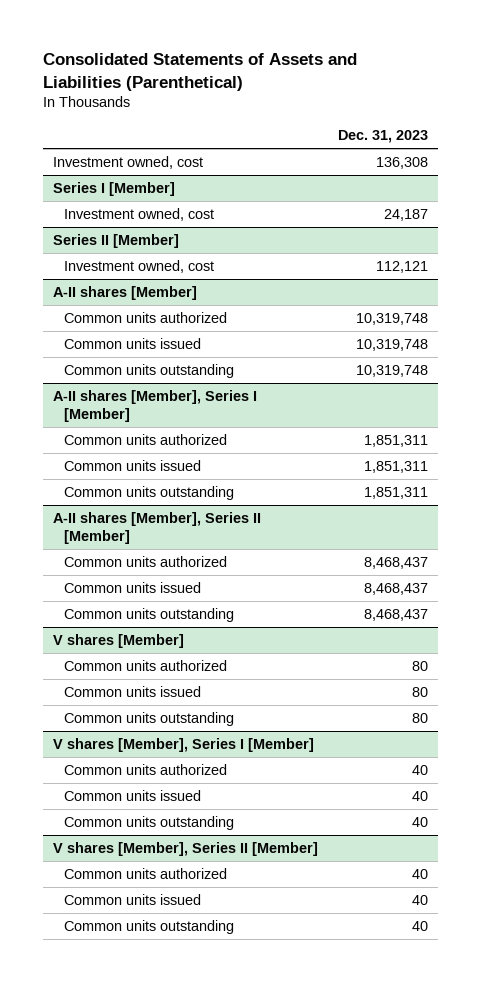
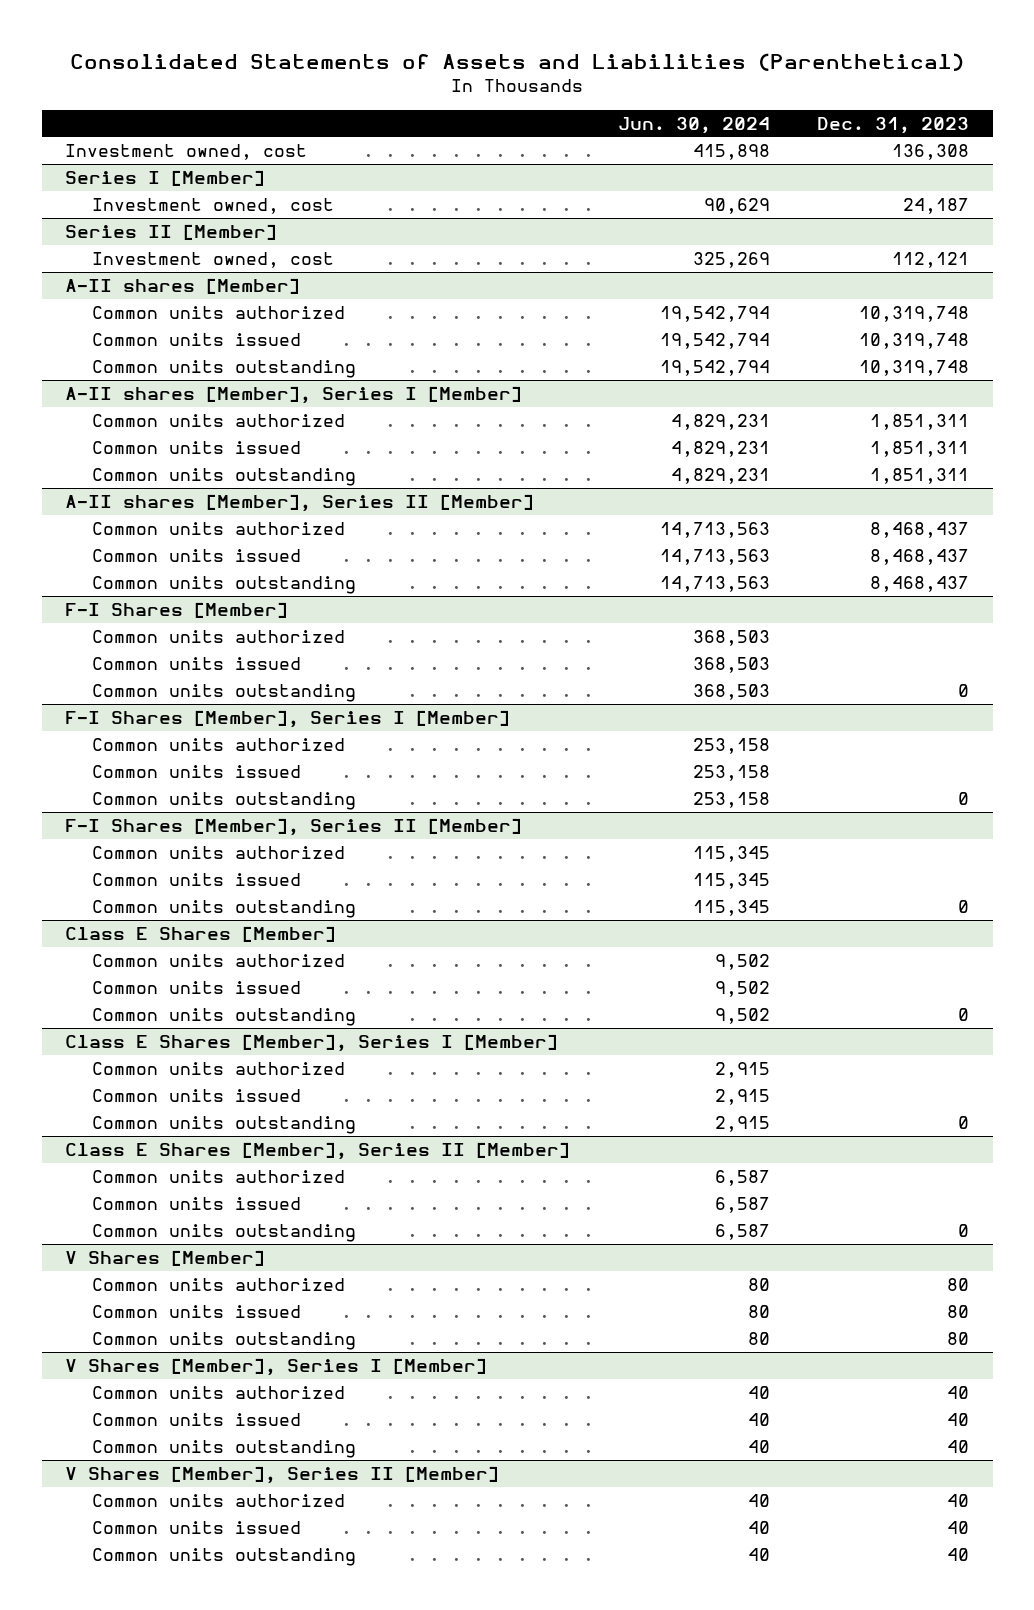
- | Dec. 31, 2023
+ | Jun. 30, 2024 | Dec. 31, 2023
- V shares [Member]
+ F-I Shares [Member]
+ Common units authorized | 368,503 |
+ Common units issued | 368,503 |
+ Common units outstanding | 368,503 | 0
+ F-I Shares [Member], Series I [Member]
+ Common units authorized | 253,158 |
+ Common units issued | 253,158 |
+ Common units outstanding | 253,158 | 0
+ F-I Shares [Member], Series II [Member]
+ Common units authorized | 115,345 |
+ Common units issued | 115,345 |
+ Common units outstanding | 115,345 | 0
+ Class E Shares [Member]
+ Common units authorized | 9,502 |
+ Common units issued | 9,502 |
+ Common units outstanding | 9,502 | 0
+ Class E Shares [Member], Series I [Member]
+ Common units authorized | 2,915 |
+ Common units issued | 2,915 |
+ Common units outstanding | 2,915 | 0
+ Class E Shares [Member], Series II [Member]
+ Common units authorized | 6,587 |
+ Common units issued | 6,587 |
+ Common units outstanding | 6,587 | 0
+ V Shares [Member]
- V shares [Member], Series I [Member]
+ V Shares [Member], Series I [Member]
- V shares [Member], Series II [Member]
+ V Shares [Member], Series II [Member]

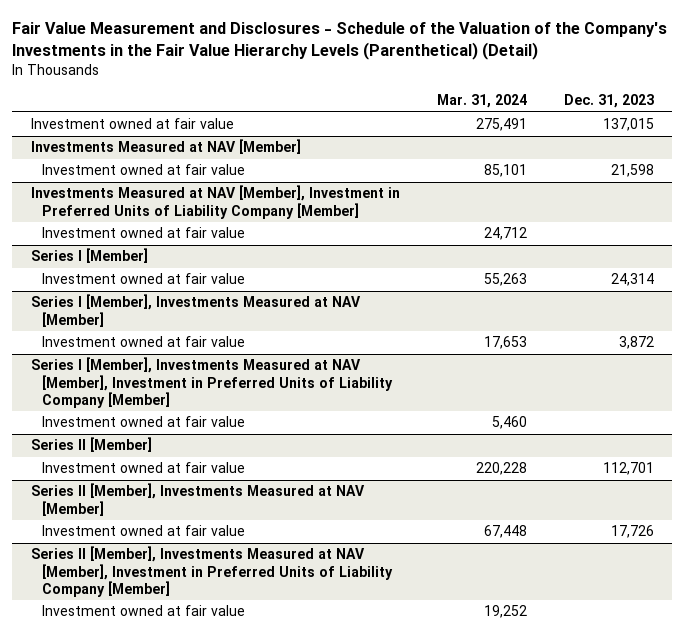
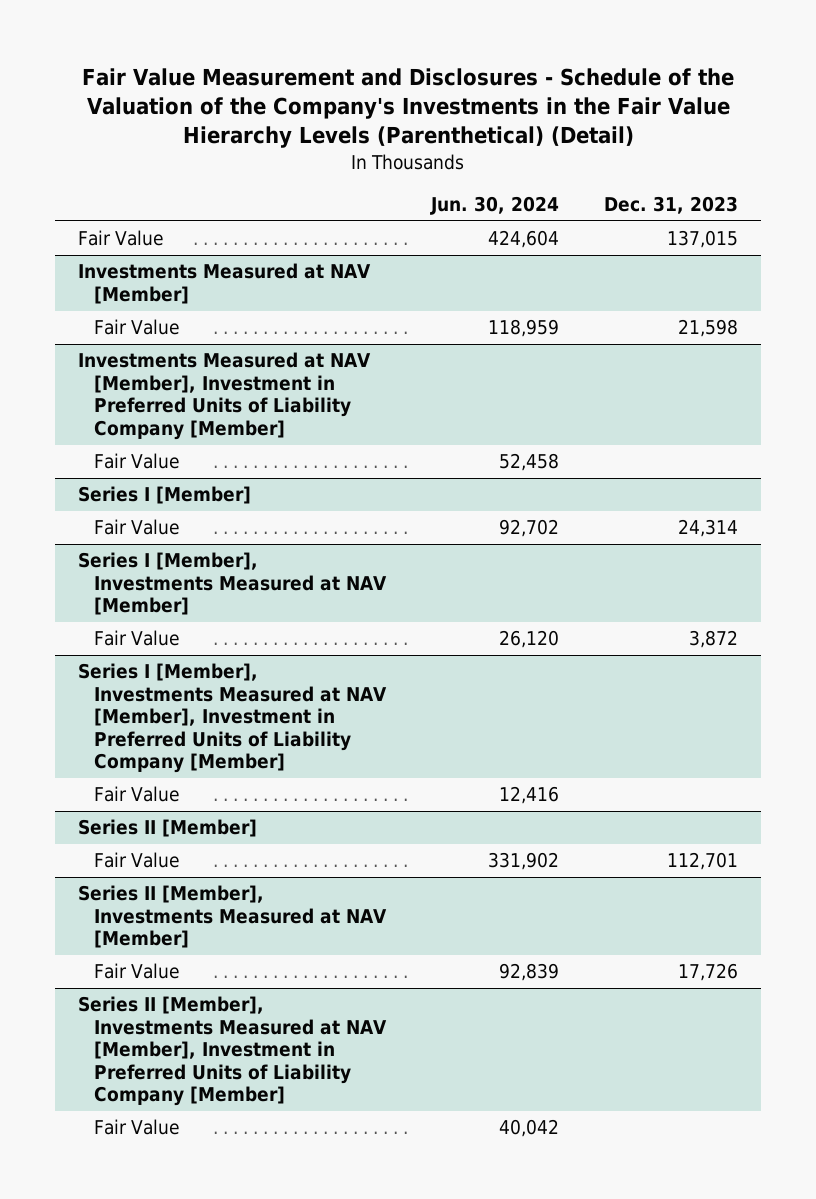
- | Mar. 31, 2024 | Dec. 31, 2023
+ | Jun. 30, 2024 | Dec. 31, 2023
- Investment owned at fair value | 275,491 | 137,015
+ Fair Value | 424,604 | 137,015
@ Investments Measured at NAV [Member]
- Investment owned at fair value | 85,101 | 21,598
+ Fair Value | 118,959 | 21,598
@ Investments Measured at NAV [Member], Investment in Preferred Units of Liability Company [Member]
- Investment owned at fair value | 24,712 |
+ Fair Value | 52,458 |
@ Series I [Member]
- Investment owned at fair value | 55,263 | 24,314
+ Fair Value | 92,702 | 24,314
@ Series I [Member], Investments Measured at NAV [Member]
- Investment owned at fair value | 17,653 | 3,872
+ Fair Value | 26,120 | 3,872
@ Series I [Member], Investments Measured at NAV [Member], Investment in Preferred Units of Liability Company [Member]
- Investment owned at fair value | 5,460 |
+ Fair Value | 12,416 |
@ Series II [Member]
- Investment owned at fair value | 220,228 | 112,701
+ Fair Value | 331,902 | 112,701
@ Series II [Member], Investments Measured at NAV [Member]
- Investment owned at fair value | 67,448 | 17,726
+ Fair Value | 92,839 | 17,726
@ Series II [Member], Investments Measured at NAV [Member], Investment in Preferred Units of Liability Company [Member]
- Investment owned at fair value | 19,252 |
+ Fair Value | 40,042 |

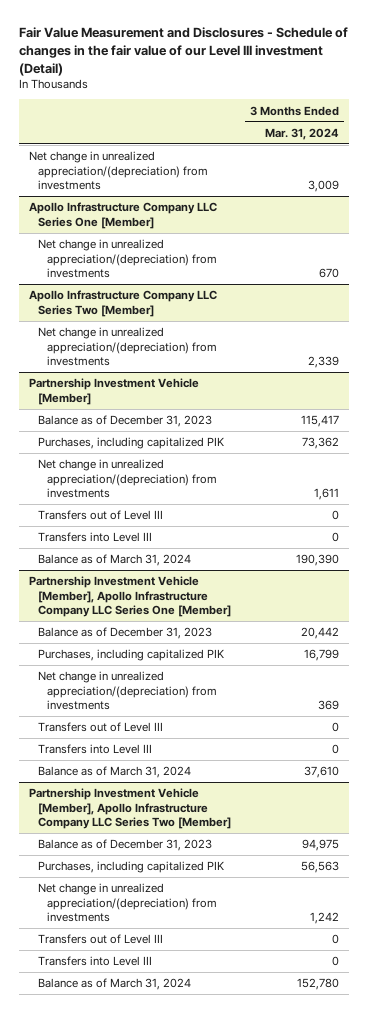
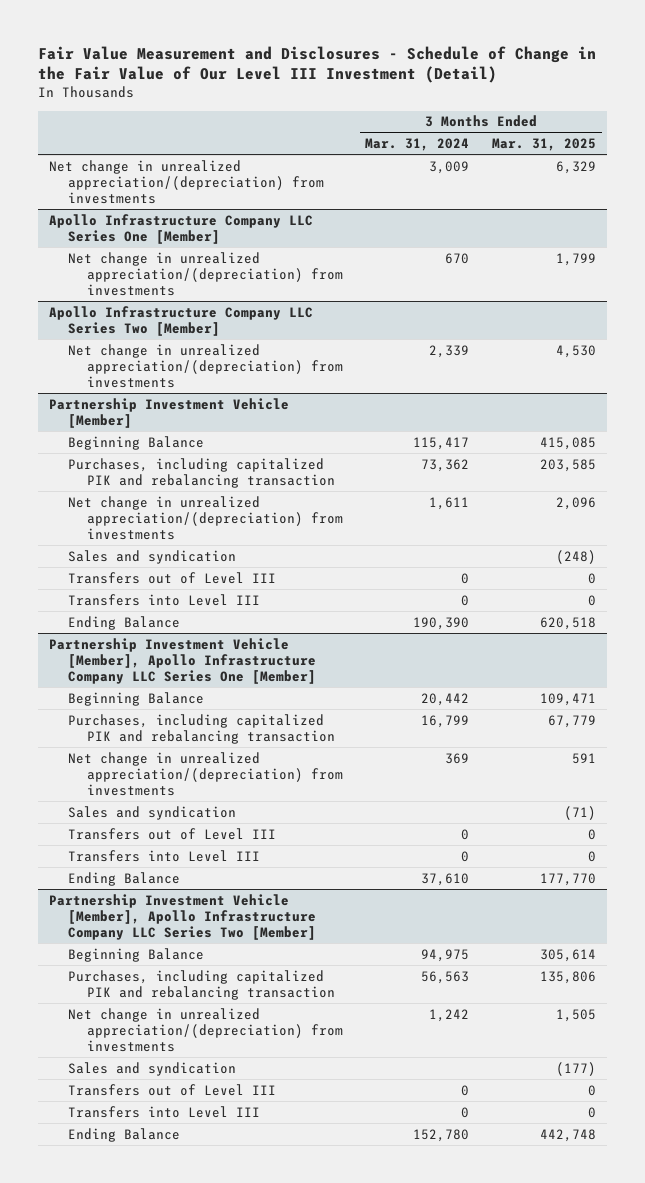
- Fair Value Measurement and Disclosures - Schedule of changes in the fair value of our Level III investment (Detail)
+ Fair Value Measurement and Disclosures - Schedule of Change in the Fair Value of Our Level III Investment (Detail)
- | 3 Months Ended Mar. 31, 2024
+ | 3 Months Ended Mar. 31, 2024 | 3 Months Ended Mar. 31, 2025
@ Partnership Investment Vehicle [Member]
- Balance as of December 31, 2023 | 115,417
- Purchases, including capitalized PIK | 73,362
+ Beginning Balance | 115,417 | 415,085
+ Purchases, including capitalized PIK and rebalancing transaction | 73,362 | 203,585
+ Sales and syndication | | (248)
- Balance as of March 31, 2024 | 190,390
+ Ending Balance | 190,390 | 620,518
@ Partnership Investment Vehicle [Member], Apollo Infrastructure Company LLC Series One [Member]
- Balance as of December 31, 2023 | 20,442
- Purchases, including capitalized PIK | 16,799
+ Beginning Balance | 20,442 | 109,471
+ Purchases, including capitalized PIK and rebalancing transaction | 16,799 | 67,779
+ Sales and syndication | | (71)
- Balance as of March 31, 2024 | 37,610
+ Ending Balance | 37,610 | 177,770
@ Partnership Investment Vehicle [Member], Apollo Infrastructure Company LLC Series Two [Member]
- Balance as of December 31, 2023 | 94,975
- Purchases, including capitalized PIK | 56,563
+ Beginning Balance | 94,975 | 305,614
+ Purchases, including capitalized PIK and rebalancing transaction | 56,563 | 135,806
+ Sales and syndication | | (177)
- Balance as of March 31, 2024 | 152,780
+ Ending Balance | 152,780 | 442,748

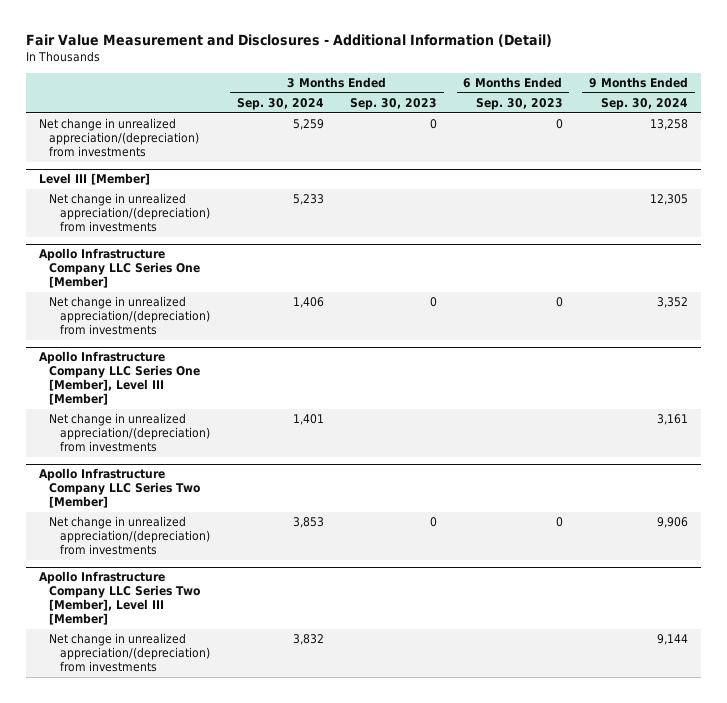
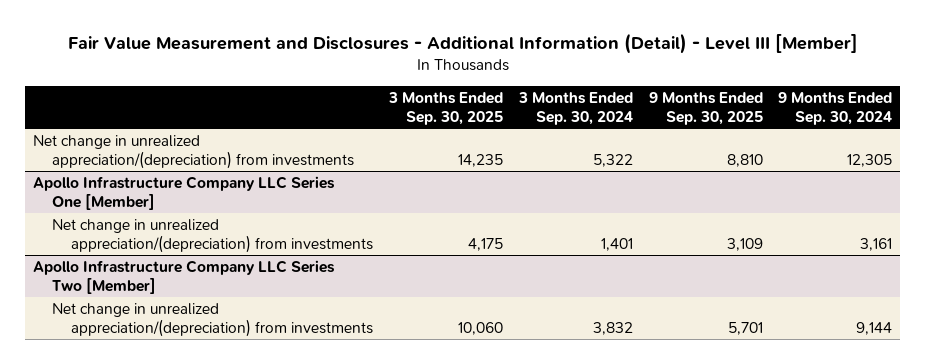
- Fair Value Measurement and Disclosures - Additional Information (Detail)
+ Fair Value Measurement and Disclosures - Additional Information (Detail) - Level III [Member]
- | 3 Months Ended Sep. 30, 2024 | 3 Months Ended Sep. 30, 2023 | 6 Months Ended Sep. 30, 2023 | 9 Months Ended Sep. 30, 2024
+ | 3 Months Ended Sep. 30, 2025 | 3 Months Ended Sep. 30, 2024 | 9 Months Ended Sep. 30, 2025 | 9 Months Ended Sep. 30, 2024
- Net change in unrealized appreciation/(depreciation) from investments | 5,259 | 0 | 0 | 13,258
- Level III [Member]
- Net change in unrealized appreciation/(depreciation) from investments | 5,233 | | | 12,305
+ Net change in unrealized appreciation/(depreciation) from investments | 14,235 | 5,322 | 8,810 | 12,305
@ Apollo Infrastructure Company LLC Series One [Member]
- Net change in unrealized appreciation/(depreciation) from investments | 1,406 | 0 | 0 | 3,352
- Apollo Infrastructure Company LLC Series One [Member], Level III [Member]
@ Apollo Infrastructure Company LLC Series Two [Member]
- Net change in unrealized appreciation/(depreciation) from investments | 3,853 | 0 | 0 | 9,906
- Apollo Infrastructure Company LLC Series Two [Member], Level III [Member]

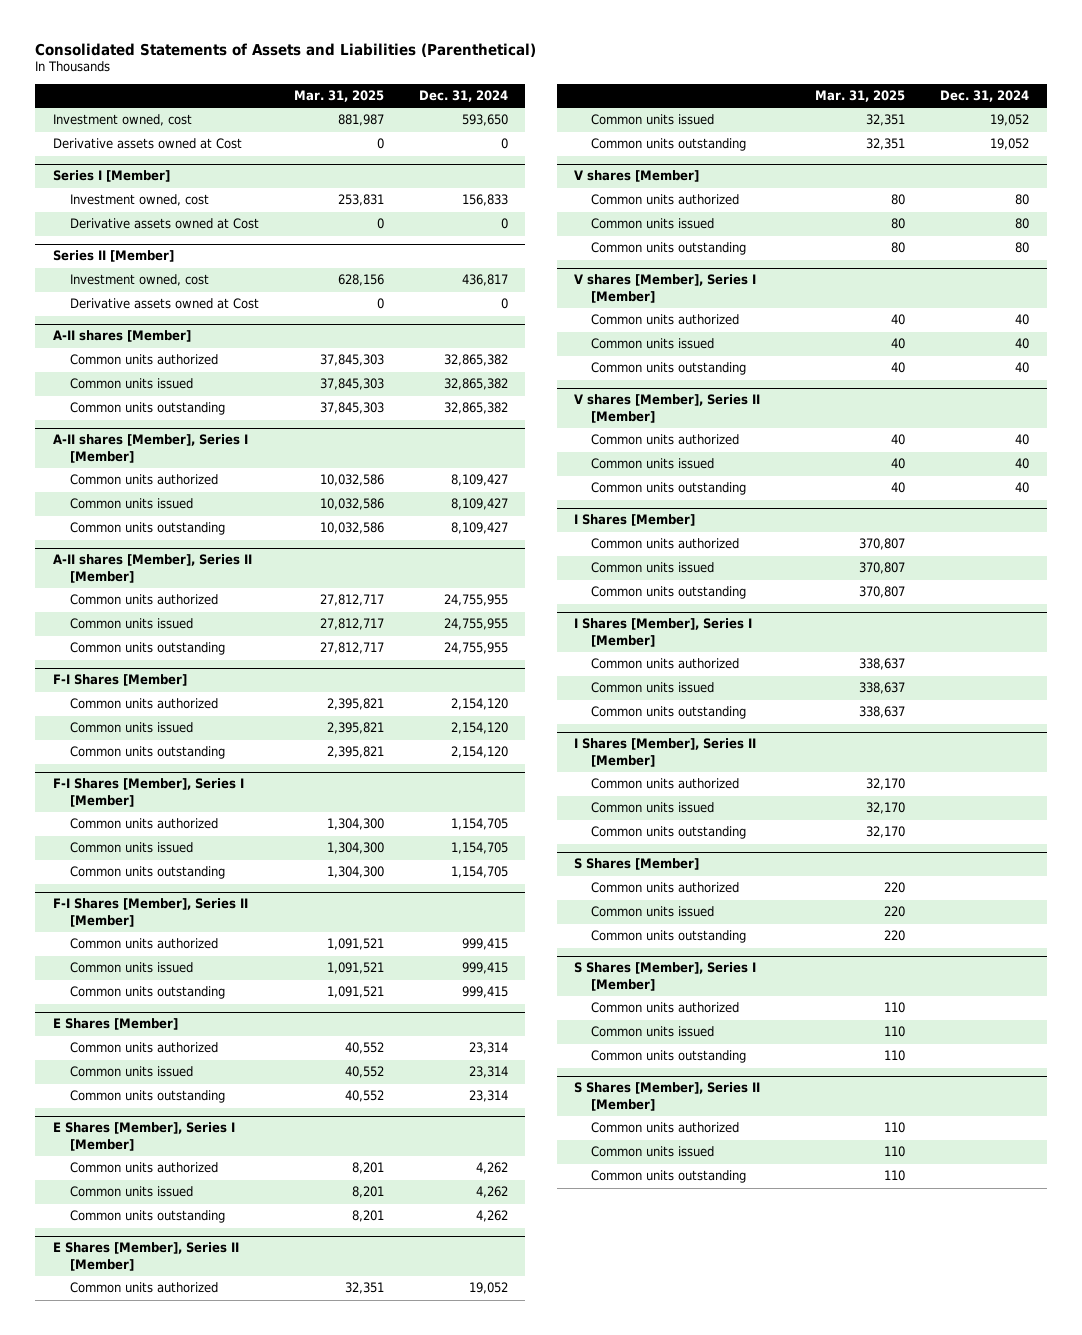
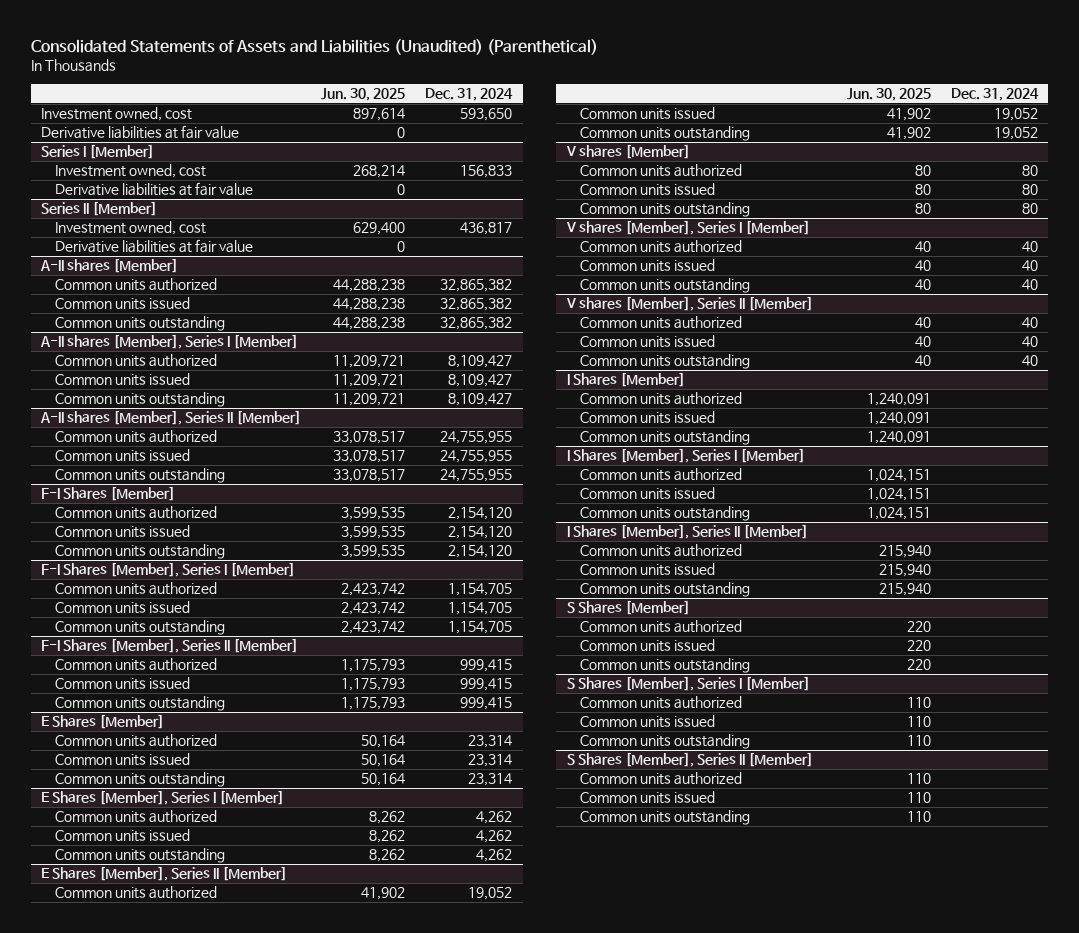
- Consolidated Statements of Assets and Liabilities (Parenthetical)
+ Consolidated Statements of Assets and Liabilities (Unaudited) (Parenthetical)
- | Mar. 31, 2025 | Dec. 31, 2024
+ | Jun. 30, 2025 | Dec. 31, 2024
- Derivative assets owned at Cost | 0 | 0
+ Derivative liabilities at fair value | 0 |
@ Series I [Member]
- Derivative assets owned at Cost | 0 | 0
+ Derivative liabilities at fair value | 0 |
@ Series II [Member]
- Derivative assets owned at Cost | 0 | 0
+ Derivative liabilities at fair value | 0 |

